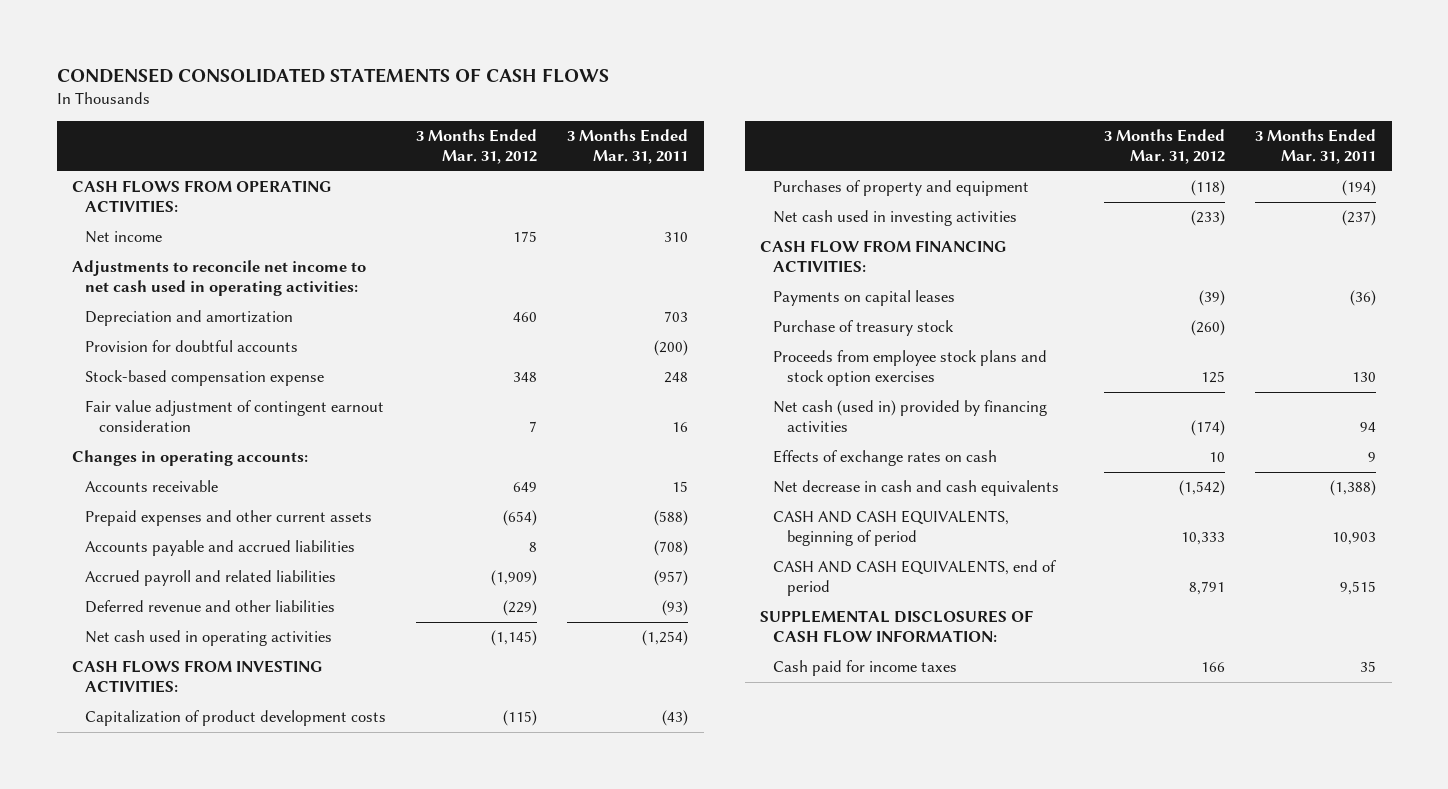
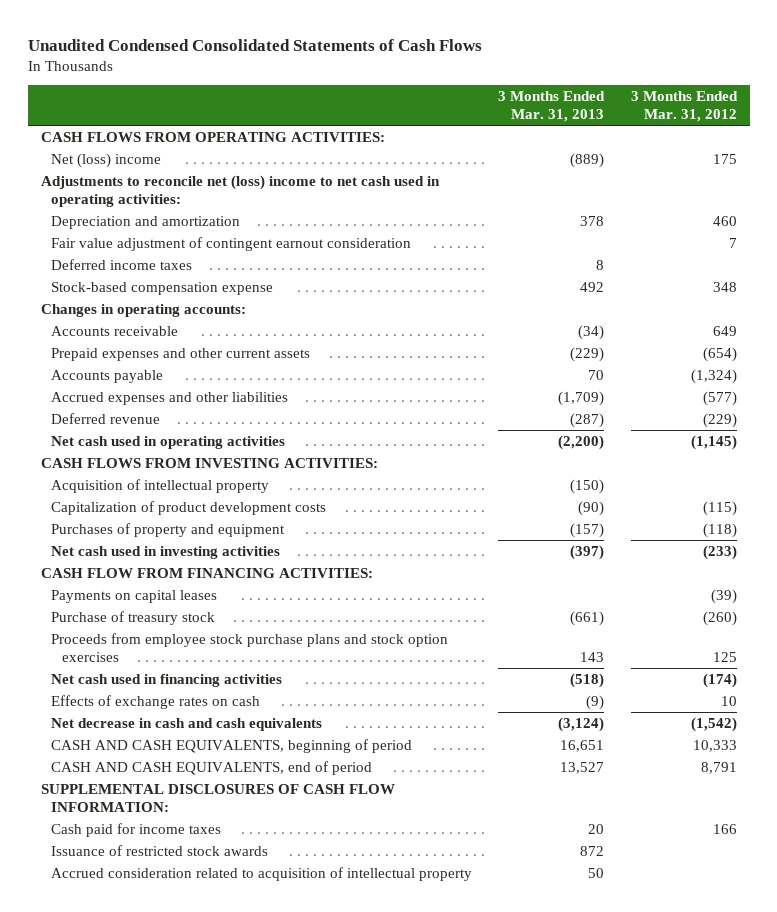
- CONDENSED CONSOLIDATED STATEMENTS OF CASH FLOWS
+ Unaudited Condensed Consolidated Statements of Cash Flows
- | 3 Months Ended Mar. 31, 2012 | 3 Months Ended Mar. 31, 2011
+ | 3 Months Ended Mar. 31, 2013 | 3 Months Ended Mar. 31, 2012
- Net income | 175 | 310
- Adjustments to reconcile net income to net cash used in operating activities:
+ Net (loss) income | (889) | 175
+ Adjustments to reconcile net (loss) income to net cash used in operating activities:
- Provision for doubtful accounts | | (200)
+ Deferred income taxes | 8 |
moved down: Stock-based compensation expense | 492 | 348
- Accounts payable and accrued liabilities | 8 | (708)
- Accrued payroll and related liabilities | (1,909) | (957)
- Deferred revenue and other liabilities | (229) | (93)
+ Accounts payable | 70 | (1,324)
+ Accrued expenses and other liabilities | (1,709) | (577)
+ Deferred revenue | (287) | (229)
+ Acquisition of intellectual property | (150) |
- Proceeds from employee stock plans and stock option exercises | 125 | 130
- Net cash (used in) provided by financing activities | (174) | 94
+ Proceeds from employee stock purchase plans and stock option exercises | 143 | 125
+ Net cash used in financing activities | (518) | (174)
+ Issuance of restricted stock awards | 872 |
+ Accrued consideration related to acquisition of intellectual property | 50 |

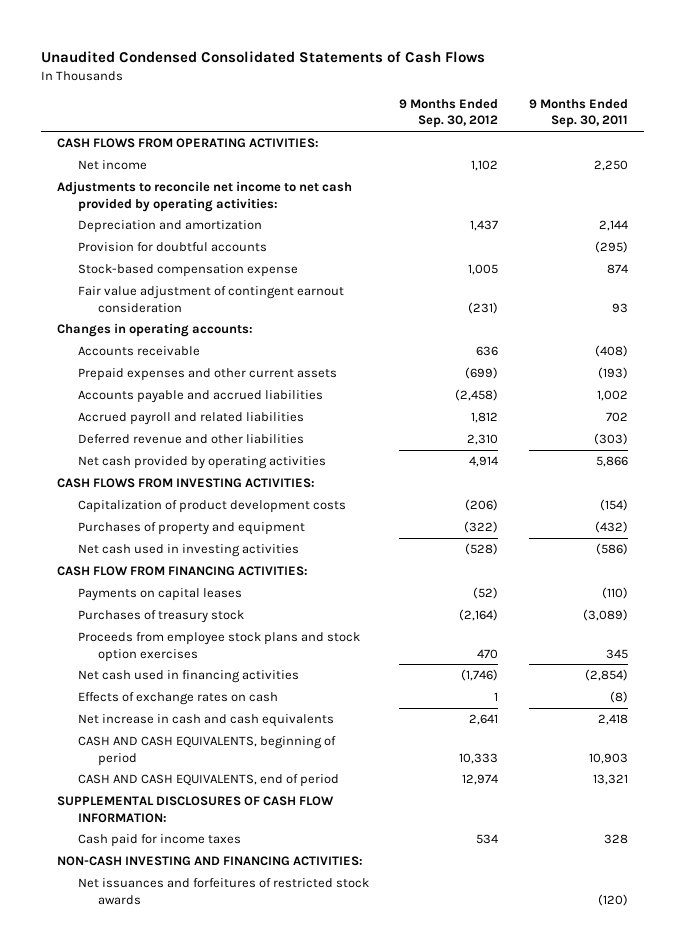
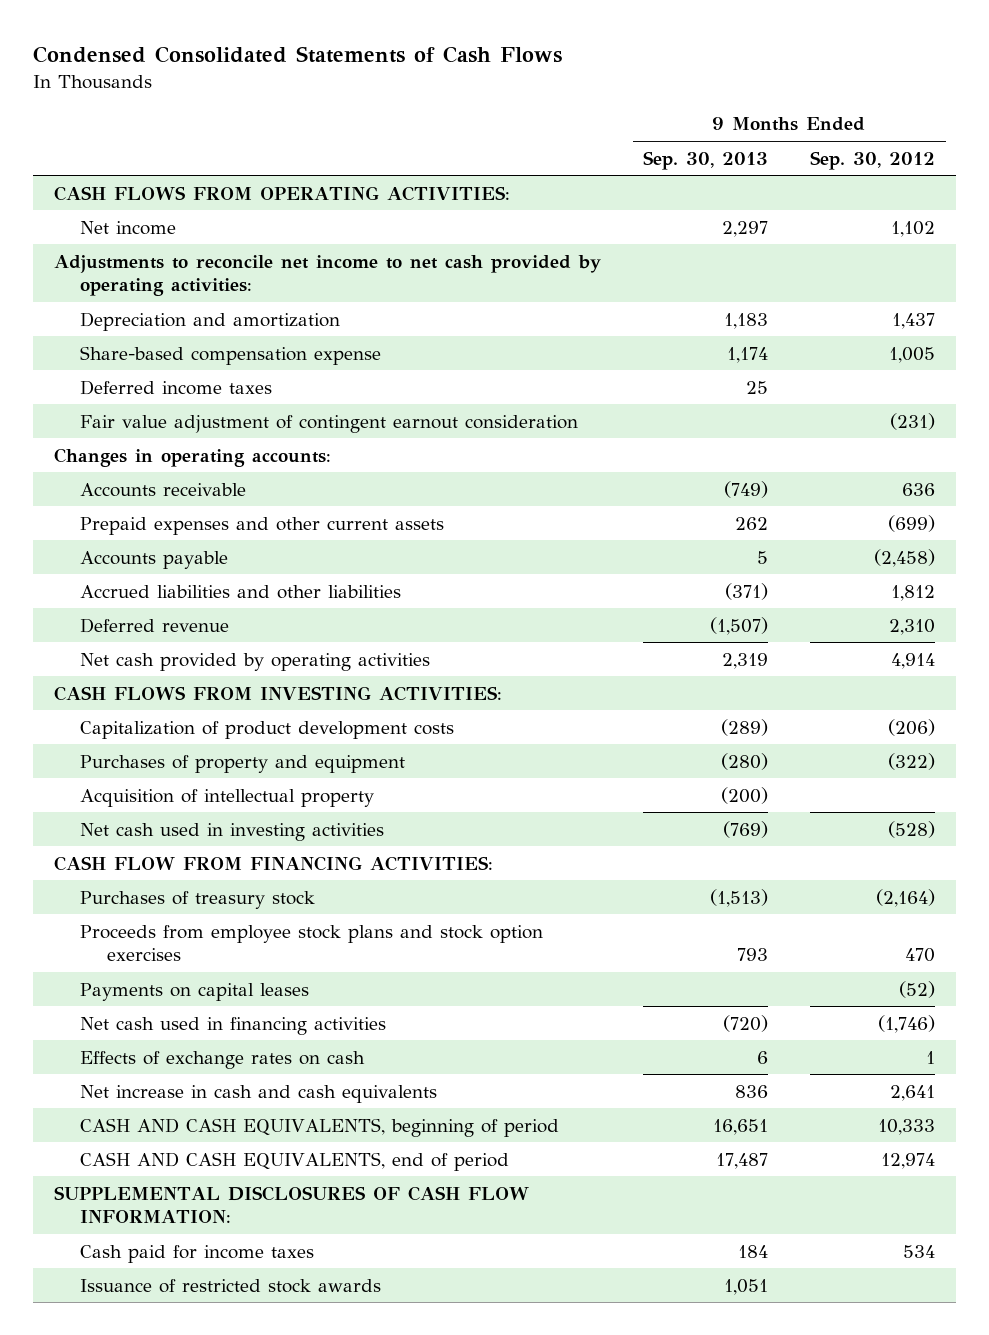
- Unaudited Condensed Consolidated Statements of Cash Flows
+ Condensed Consolidated Statements of Cash Flows
- | 9 Months Ended Sep. 30, 2012 | 9 Months Ended Sep. 30, 2011
+ | 9 Months Ended Sep. 30, 2013 | 9 Months Ended Sep. 30, 2012
- Provision for doubtful accounts | | (295)
- Stock-based compensation expense | 1,005 | 874
+ Share-based compensation expense | 1,174 | 1,005
+ Deferred income taxes | 25 |
- Accounts payable and accrued liabilities | (2,458) | 1,002
- Accrued payroll and related liabilities | 1,812 | 702
- Deferred revenue and other liabilities | 2,310 | (303)
+ Accounts payable | 5 | (2,458)
+ Accrued liabilities and other liabilities | (371) | 1,812
+ Deferred revenue | (1,507) | 2,310
+ Acquisition of intellectual property | (200) |
moved down: Payments on capital leases | | (52)
- NON-CASH INVESTING AND FINANCING ACTIVITIES:
- Net issuances and forfeitures of restricted stock awards | | (120)
+ Issuance of restricted stock awards | 1,051 |

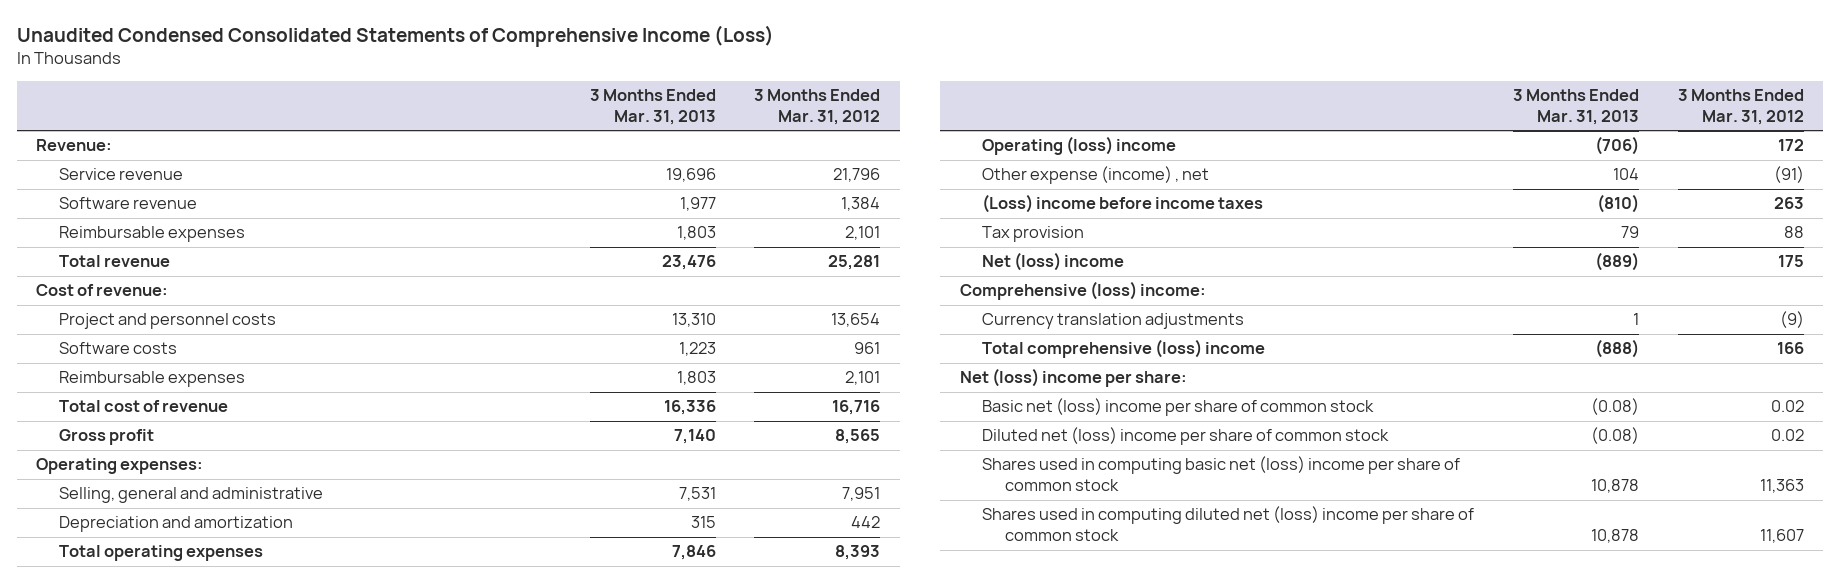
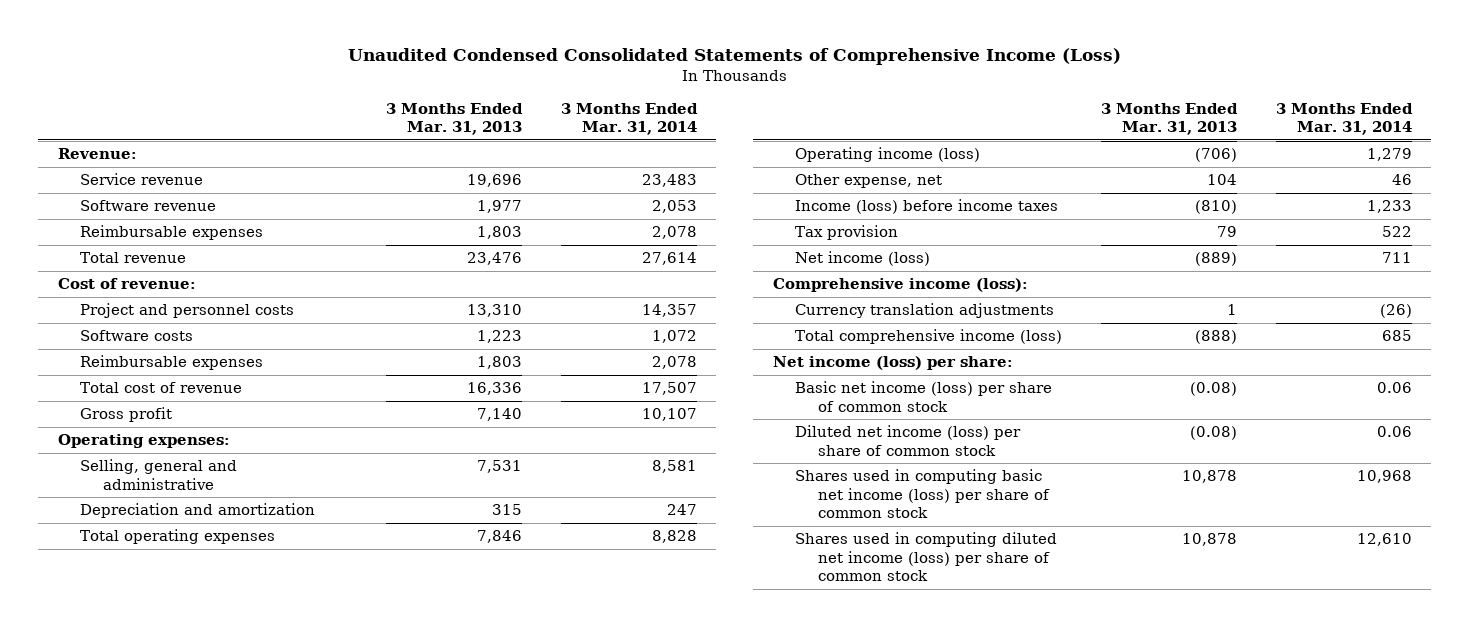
- | 3 Months Ended Mar. 31, 2013 | 3 Months Ended Mar. 31, 2012
+ | 3 Months Ended Mar. 31, 2013 | 3 Months Ended Mar. 31, 2014
- Operating (loss) income | (706) | 172
- Other expense (income) , net | 104 | (91)
- (Loss) income before income taxes | (810) | 263
+ Operating income (loss) | (706) | 1,279
+ Other expense, net | 104 | 46
+ Income (loss) before income taxes | (810) | 1,233
- Net (loss) income | (889) | 175
- Comprehensive (loss) income:
+ Net income (loss) | (889) | 711
+ Comprehensive income (loss):
- Total comprehensive (loss) income | (888) | 166
- Net (loss) income per share:
- Basic net (loss) income per share of common stock | (0.08) | 0.02
- Diluted net (loss) income per share of common stock | (0.08) | 0.02
- Shares used in computing basic net (loss) income per share of common stock | 10,878 | 11,363
- Shares used in computing diluted net (loss) income per share of common stock | 10,878 | 11,607
+ Total comprehensive income (loss) | (888) | 685
+ Net income (loss) per share:
+ Basic net income (loss) per share of common stock | (0.08) | 0.06
+ Diluted net income (loss) per share of common stock | (0.08) | 0.06
+ Shares used in computing basic net income (loss) per share of common stock | 10,878 | 10,968
+ Shares used in computing diluted net income (loss) per share of common stock | 10,878 | 12,610

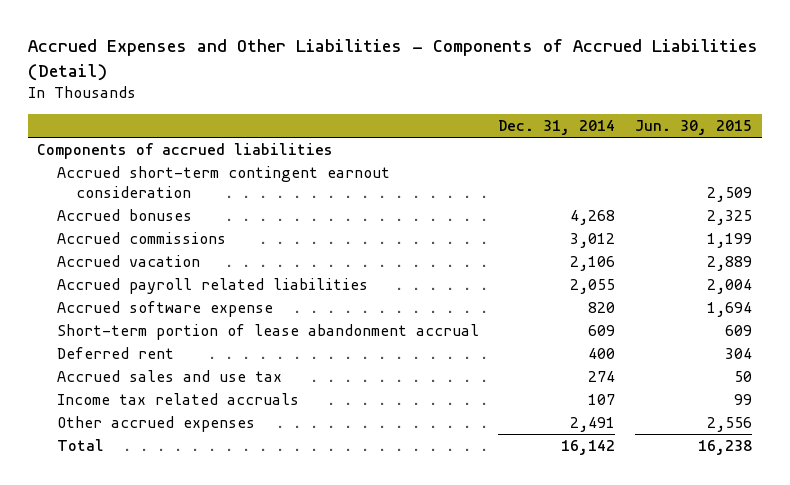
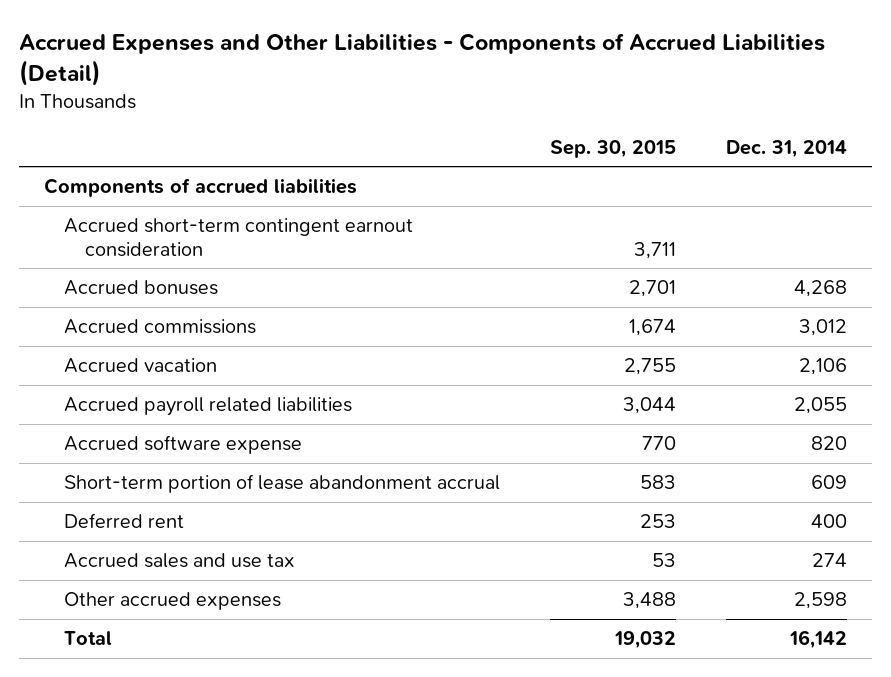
- | Dec. 31, 2014 | Jun. 30, 2015
+ | Sep. 30, 2015 | Dec. 31, 2014
- Income tax related accruals | 107 | 99
- Other accrued expenses | 2,491 | 2,556
+ Other accrued expenses | 3,488 | 2,598

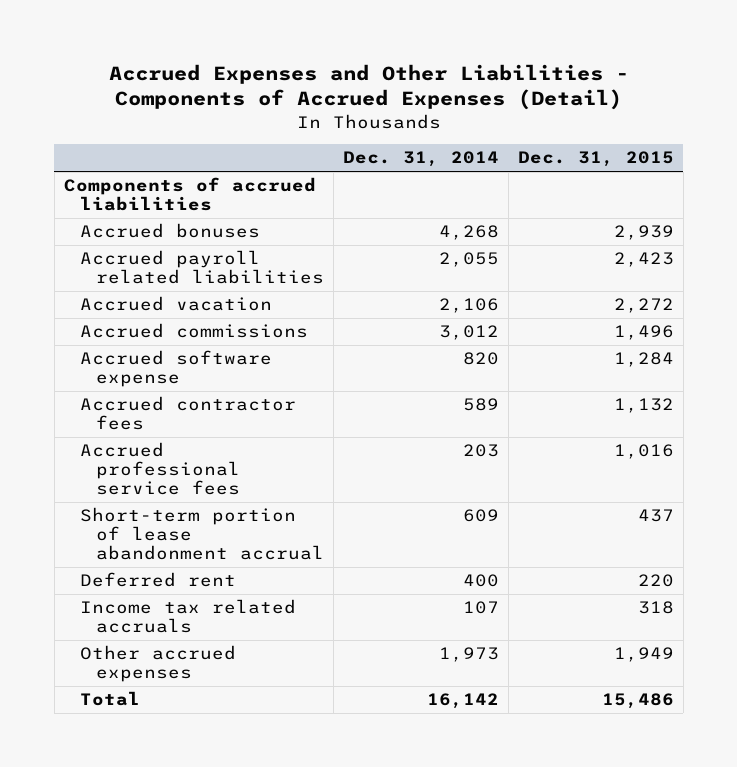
- Accrued Expenses and Other Liabilities - Components of Accrued Liabilities (Detail)
+ Accrued Expenses and Other Liabilities - Components of Accrued Expenses (Detail)
- | Sep. 30, 2015 | Dec. 31, 2014
+ | Dec. 31, 2014 | Dec. 31, 2015
- Accrued short-term contingent earnout consideration | 3,711 |
moved down: Accrued vacation | 2,106 | 2,272
moved down: Accrued commissions | 3,012 | 1,496
+ Accrued contractor fees | 589 | 1,132
+ Accrued professional service fees | 203 | 1,016
- Accrued sales and use tax | 53 | 274
- Other accrued expenses | 3,488 | 2,598
+ Income tax related accruals | 107 | 318
+ Other accrued expenses | 1,973 | 1,949

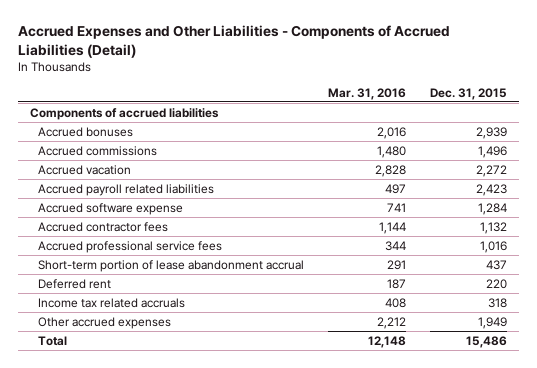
- Accrued Expenses and Other Liabilities - Components of Accrued Expenses (Detail)
+ Accrued Expenses and Other Liabilities - Components of Accrued Liabilities (Detail)
- | Dec. 31, 2014 | Dec. 31, 2015
+ | Mar. 31, 2016 | Dec. 31, 2015
moved down: Accrued vacation | 2,828 | 2,272
moved down: Accrued payroll related liabilities | 497 | 2,423

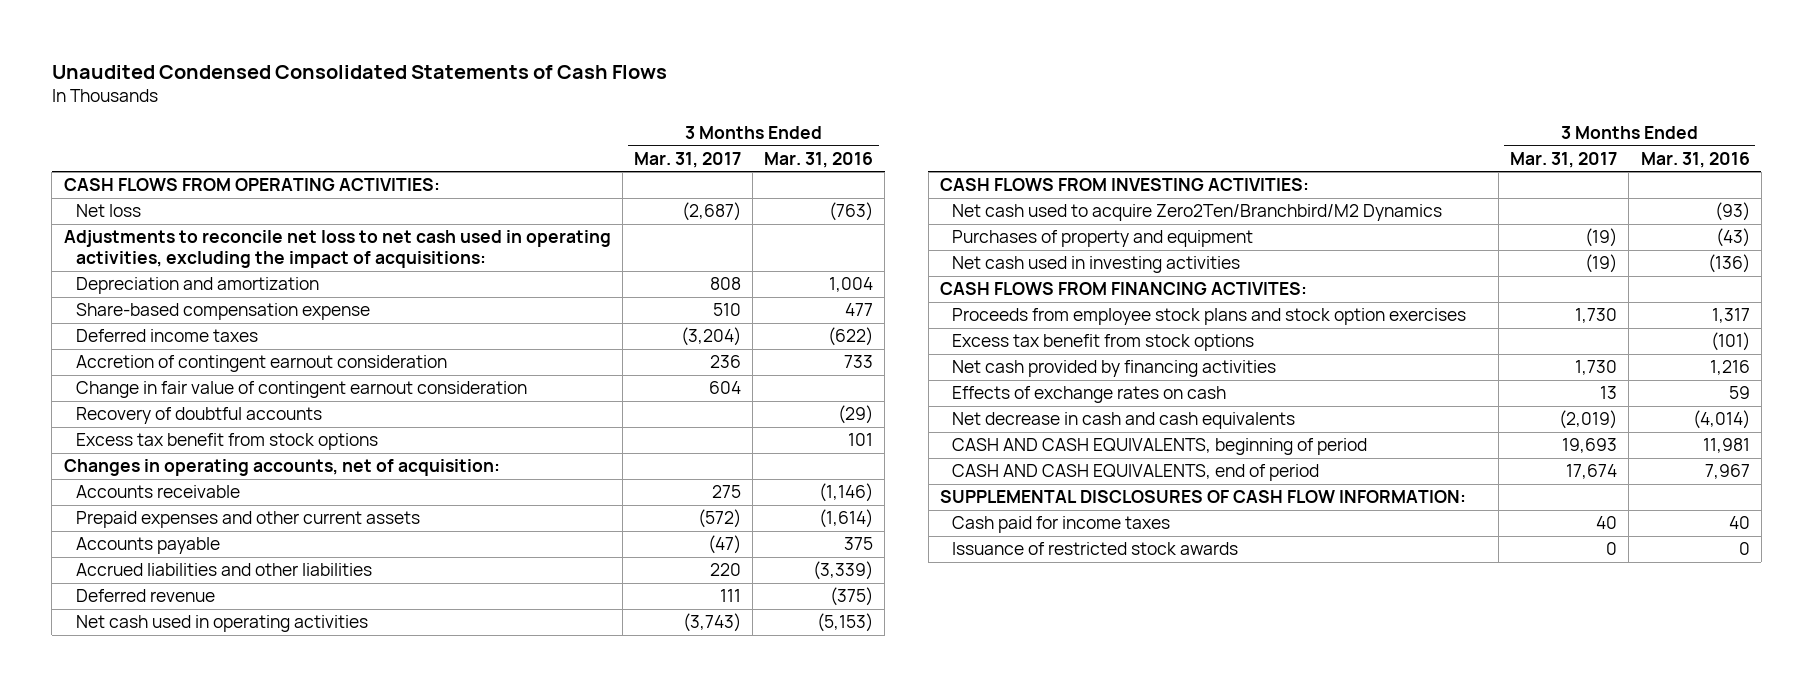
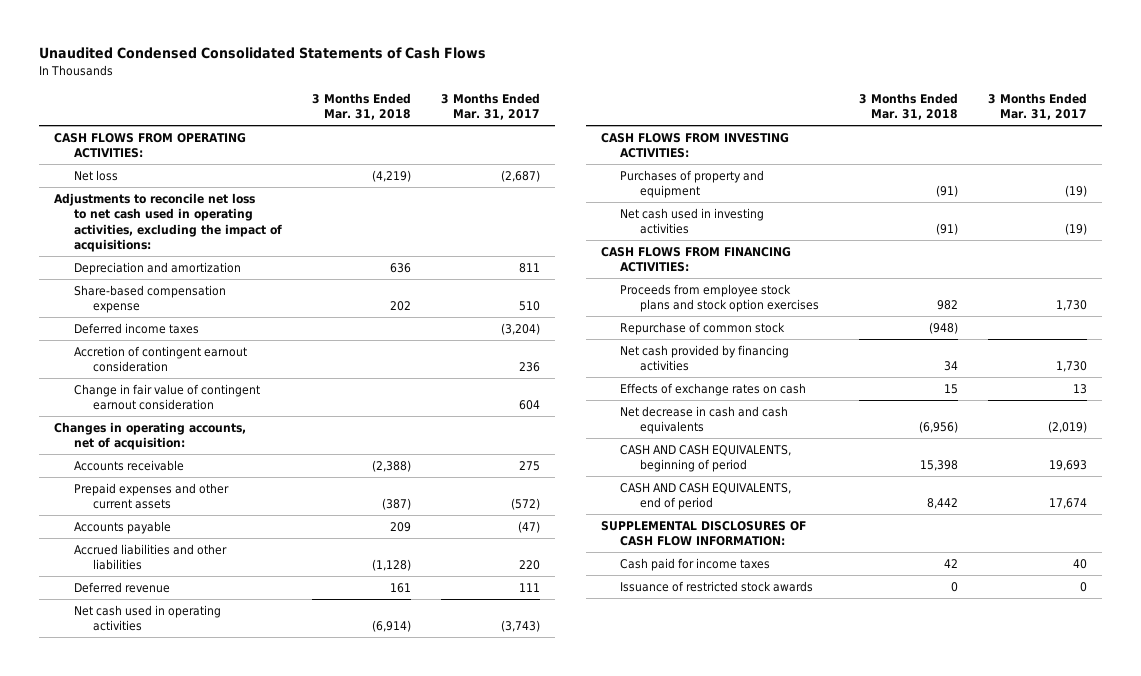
- | 3 Months Ended Mar. 31, 2017 | 3 Months Ended Mar. 31, 2016
+ | 3 Months Ended Mar. 31, 2018 | 3 Months Ended Mar. 31, 2017
- Depreciation and amortization | 808 | 1,004
+ Depreciation and amortization | 636 | 811
- Recovery of doubtful accounts | | (29)
- Excess tax benefit from stock options | | 101
- Net cash used to acquire Zero2Ten/Branchbird/M2 Dynamics | | (93)
- CASH FLOWS FROM FINANCING ACTIVITES:
+ CASH FLOWS FROM FINANCING ACTIVITIES:
- Excess tax benefit from stock options | | (101)
+ Repurchase of common stock | (948) |

